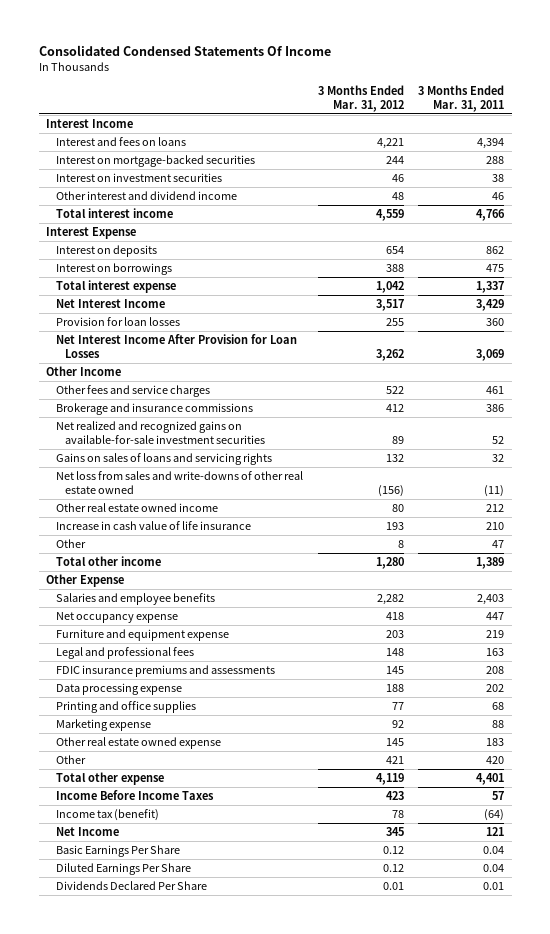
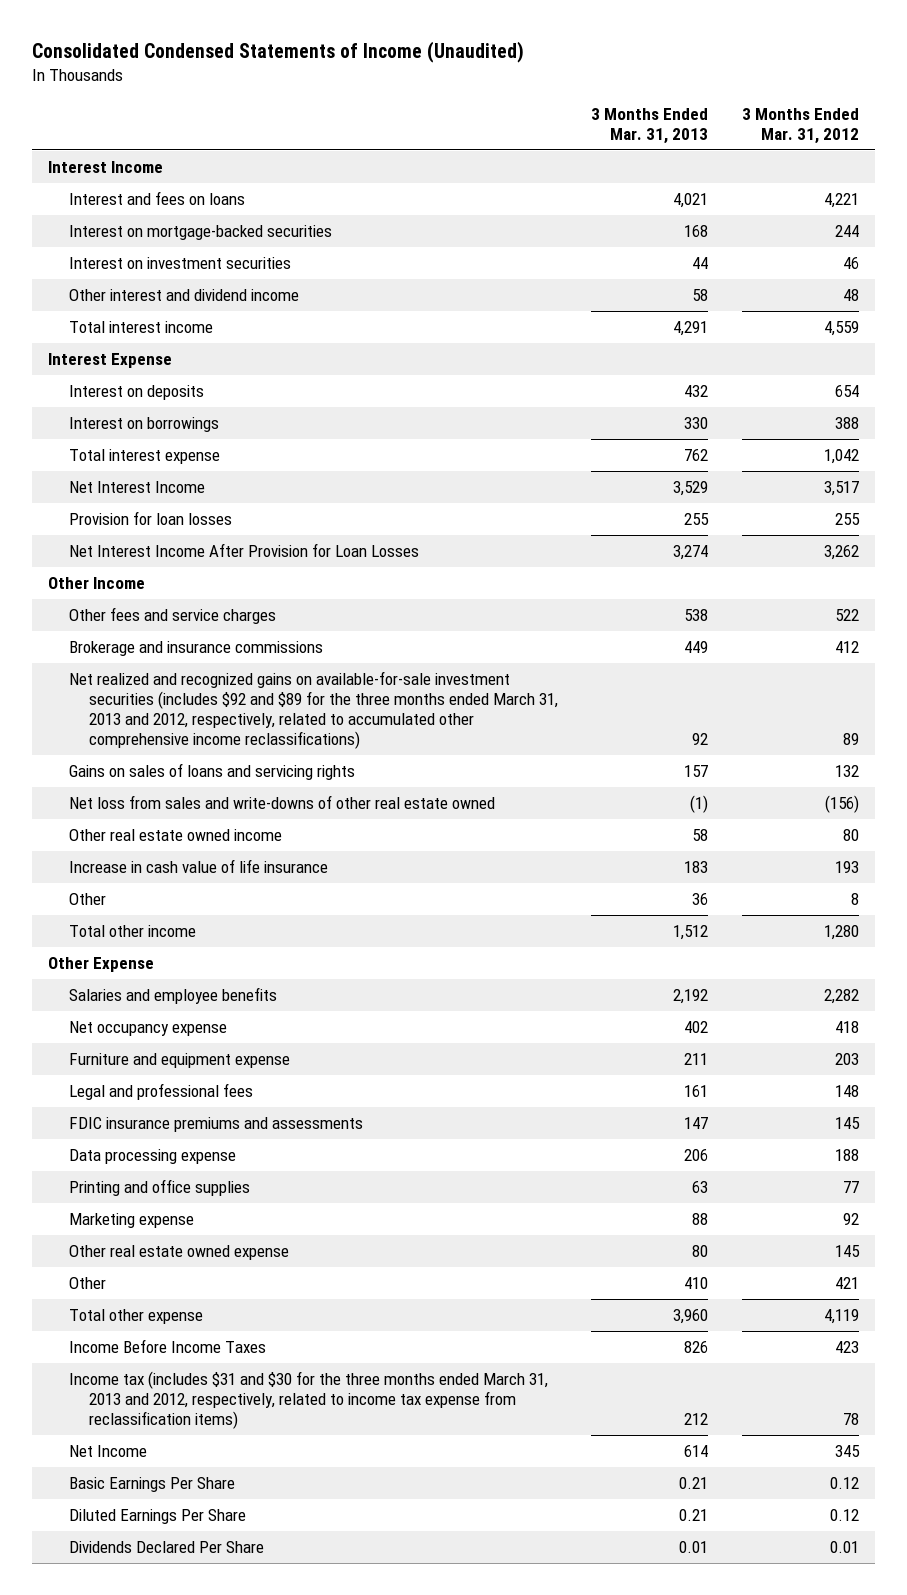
- Consolidated Condensed Statements Of Income
+ Consolidated Condensed Statements of Income (Unaudited)
- | 3 Months Ended Mar. 31, 2012 | 3 Months Ended Mar. 31, 2011
+ | 3 Months Ended Mar. 31, 2013 | 3 Months Ended Mar. 31, 2012
- Net realized and recognized gains on available-for-sale investment securities | 89 | 52
+ Net realized and recognized gains on available-for-sale investment securities (includes $92 and $89 for the three months ended March 31, 2013 and 2012, respectively, related to accumulated other comprehensive income reclassifications) | 92 | 89
- Income tax (benefit) | 78 | (64)
+ Income tax (includes $31 and $30 for the three months ended March 31, 2013 and 2012, respectively, related to income tax expense from reclassification items) | 212 | 78

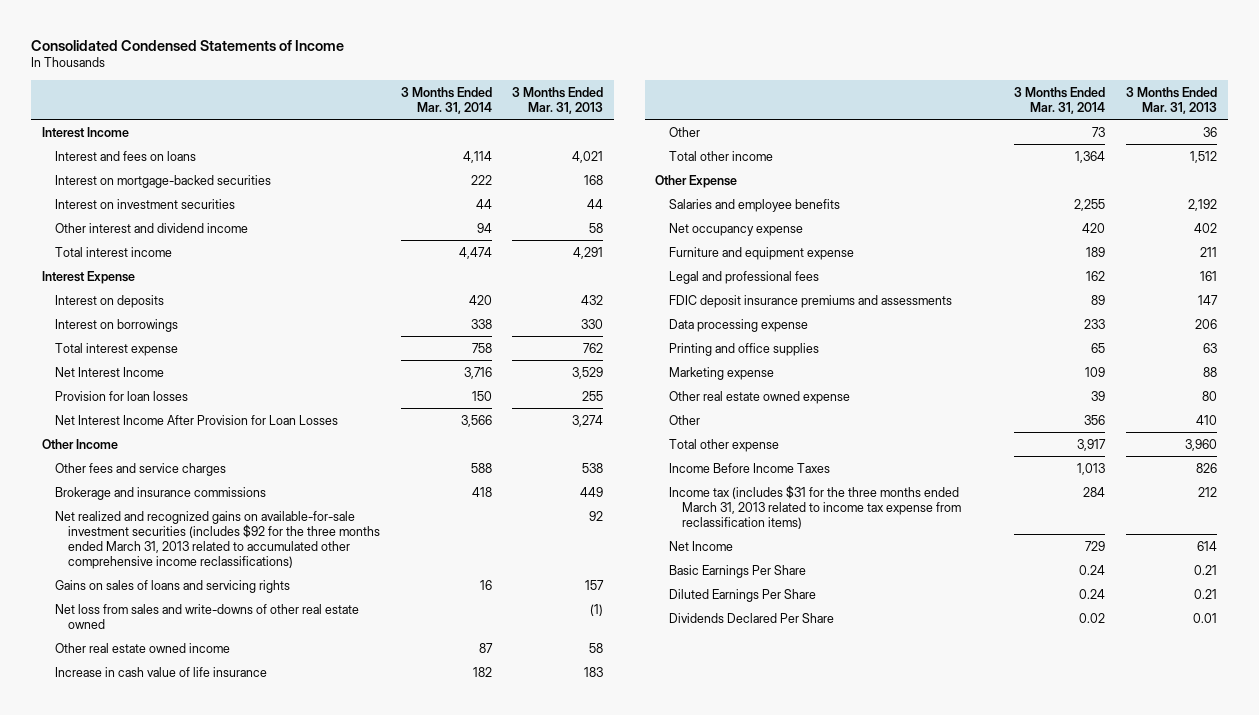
- Consolidated Condensed Statements of Income (Unaudited)
+ Consolidated Condensed Statements of Income
- | 3 Months Ended Mar. 31, 2013 | 3 Months Ended Mar. 31, 2012
+ | 3 Months Ended Mar. 31, 2014 | 3 Months Ended Mar. 31, 2013
- Net realized and recognized gains on available-for-sale investment securities (includes $92 and $89 for the three months ended March 31, 2013 and 2012, respectively, related to accumulated other comprehensive income reclassifications) | 92 | 89
+ Net realized and recognized gains on available-for-sale investment securities (includes $92 for the three months ended March 31, 2013 related to accumulated other comprehensive income reclassifications) | | 92
- FDIC insurance premiums and assessments | 147 | 145
+ FDIC deposit insurance premiums and assessments | 89 | 147
- Income tax (includes $31 and $30 for the three months ended March 31, 2013 and 2012, respectively, related to income tax expense from reclassification items) | 212 | 78
+ Income tax (includes $31 for the three months ended March 31, 2013 related to income tax expense from reclassification items) | 284 | 212

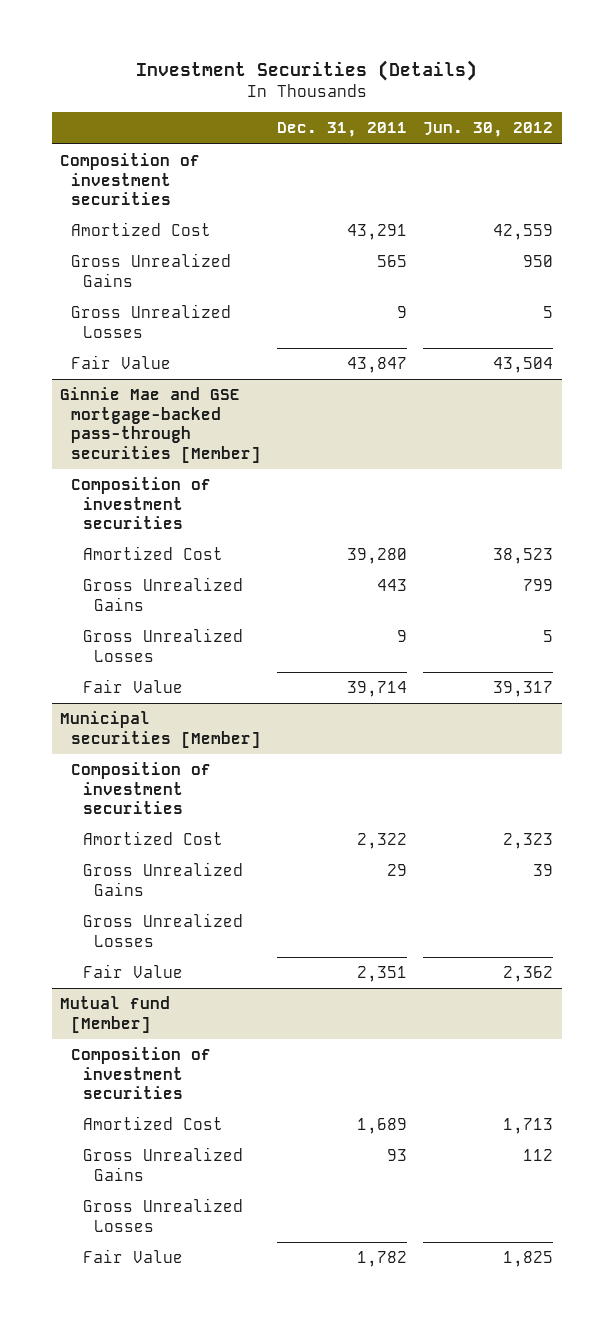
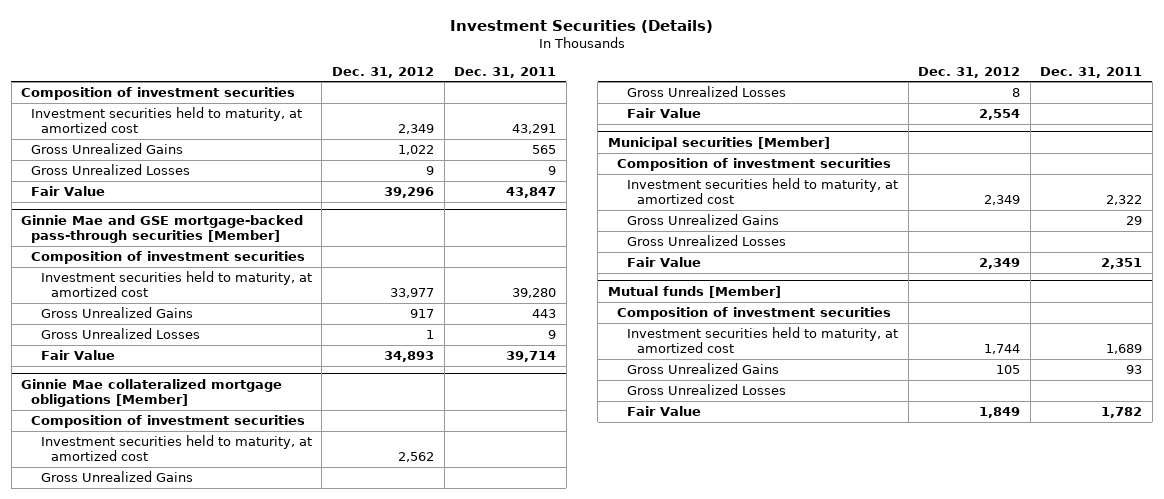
- | Dec. 31, 2011 | Jun. 30, 2012
+ | Dec. 31, 2012 | Dec. 31, 2011
- Amortized Cost | 43,291 | 42,559
+ Investment securities held to maturity, at amortized cost | 2,349 | 43,291
@ Ginnie Mae and GSE mortgage-backed pass-through securities [Member]
- Amortized Cost | 39,280 | 38,523
+ Investment securities held to maturity, at amortized cost | 33,977 | 39,280
+ Ginnie Mae collateralized mortgage obligations [Member]
+ Composition of investment securities
+ Investment securities held to maturity, at amortized cost | 2,562 |
+ Gross Unrealized Gains
+ Gross Unrealized Losses | 8 |
+ Fair Value | 2,554 |
@ Municipal securities [Member]
- Amortized Cost | 2,322 | 2,323
+ Investment securities held to maturity, at amortized cost | 2,349 | 2,322
- Mutual fund [Member]
+ Mutual funds [Member]
- Amortized Cost | 1,689 | 1,713
+ Investment securities held to maturity, at amortized cost | 1,744 | 1,689

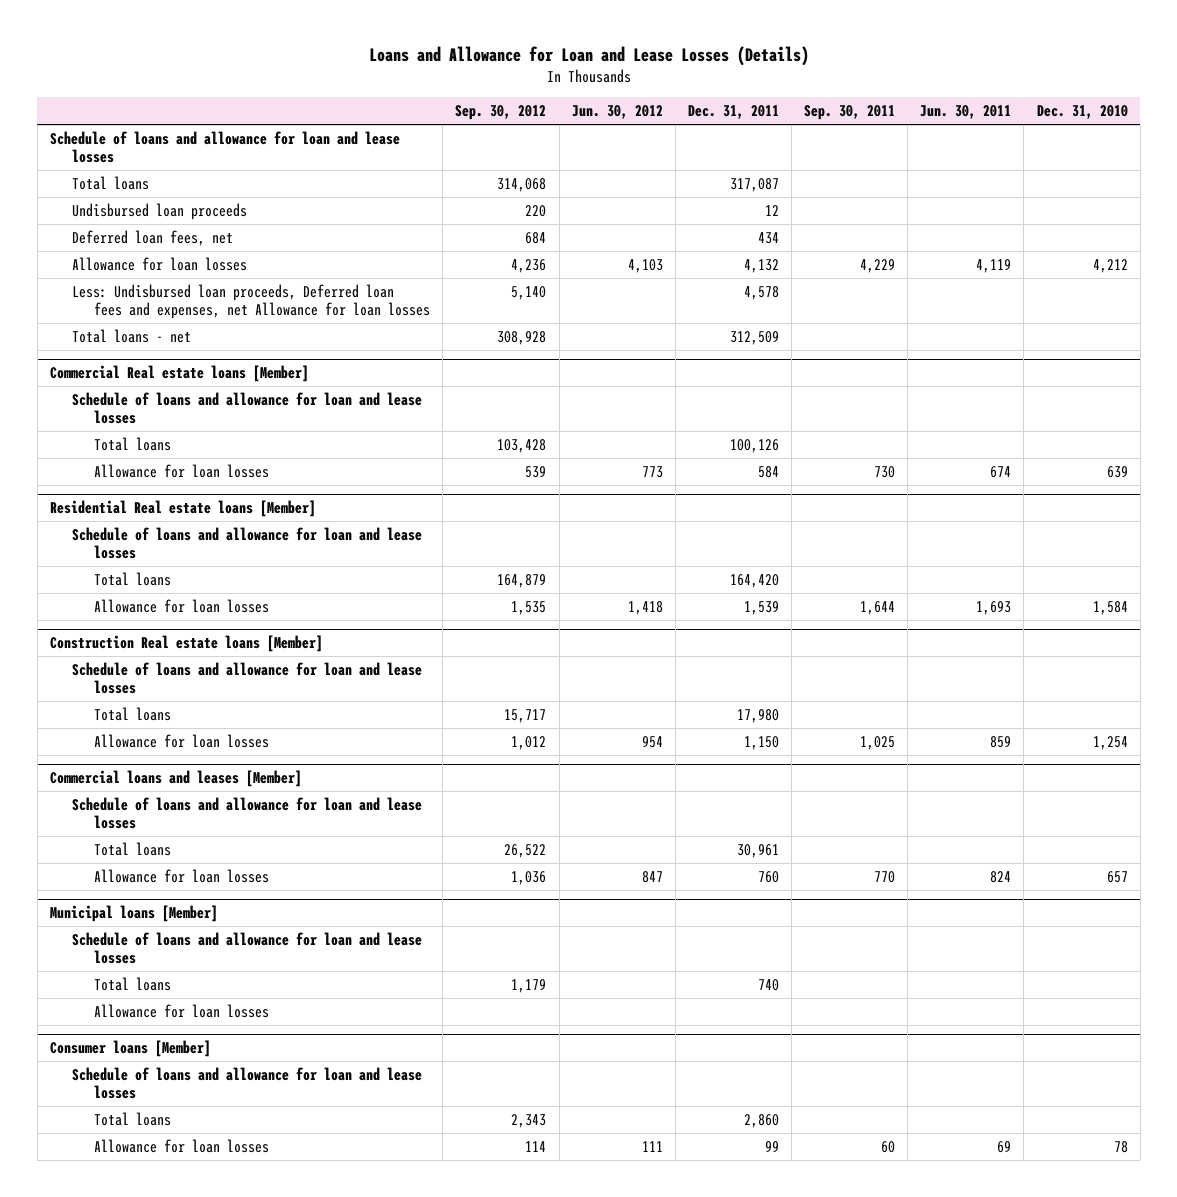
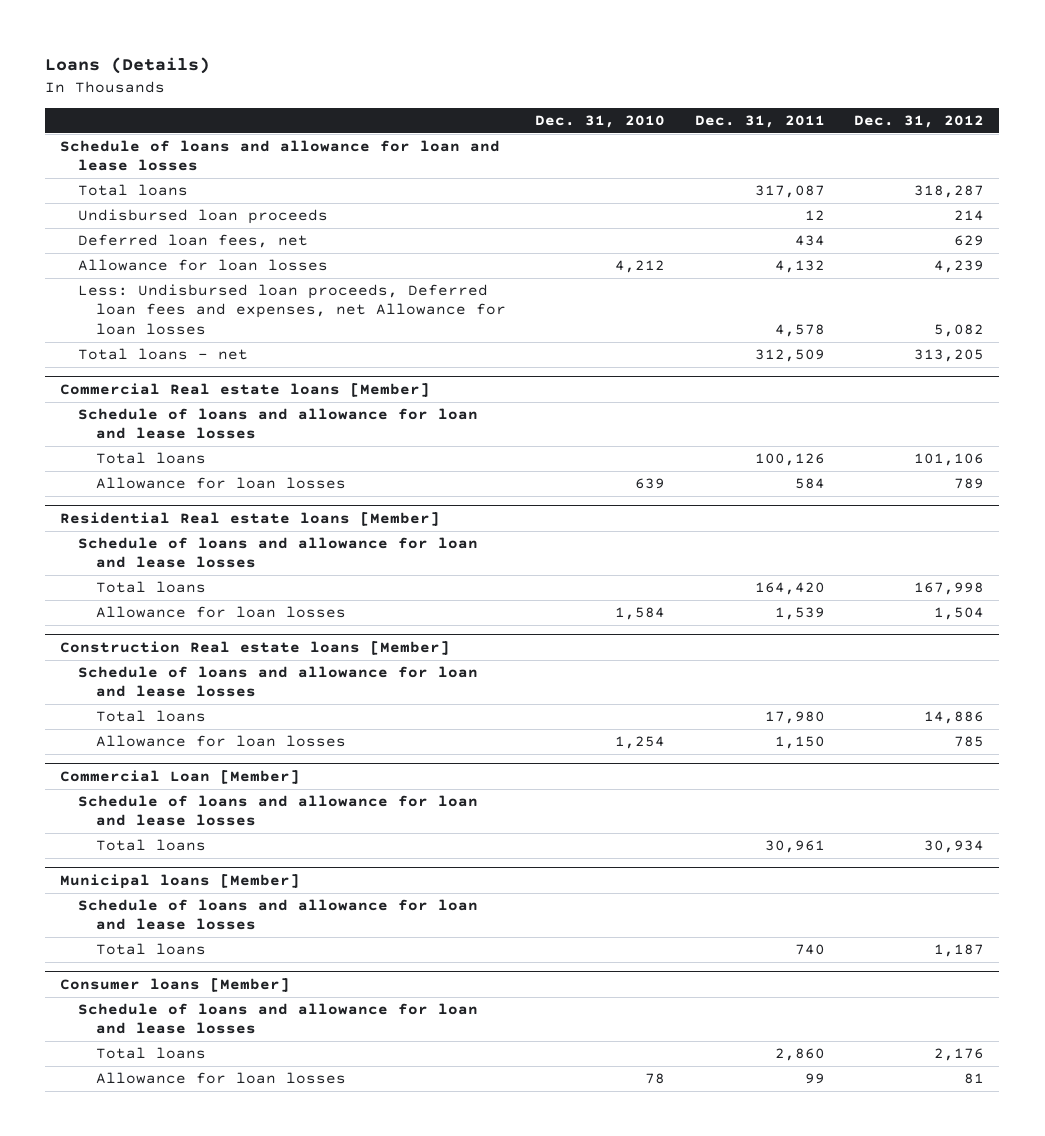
- Loans and Allowance for Loan and Lease Losses (Details)
+ Loans (Details)
- | Sep. 30, 2012 | Jun. 30, 2012 | Dec. 31, 2011 | Sep. 30, 2011 | Jun. 30, 2011 | Dec. 31, 2010
+ | Dec. 31, 2010 | Dec. 31, 2011 | Dec. 31, 2012
- Commercial loans and leases [Member]
+ Commercial Loan [Member]
- Allowance for loan losses | 1,036 | 847 | 760 | 770 | 824 | 657
@ Municipal loans [Member]
- Allowance for loan losses

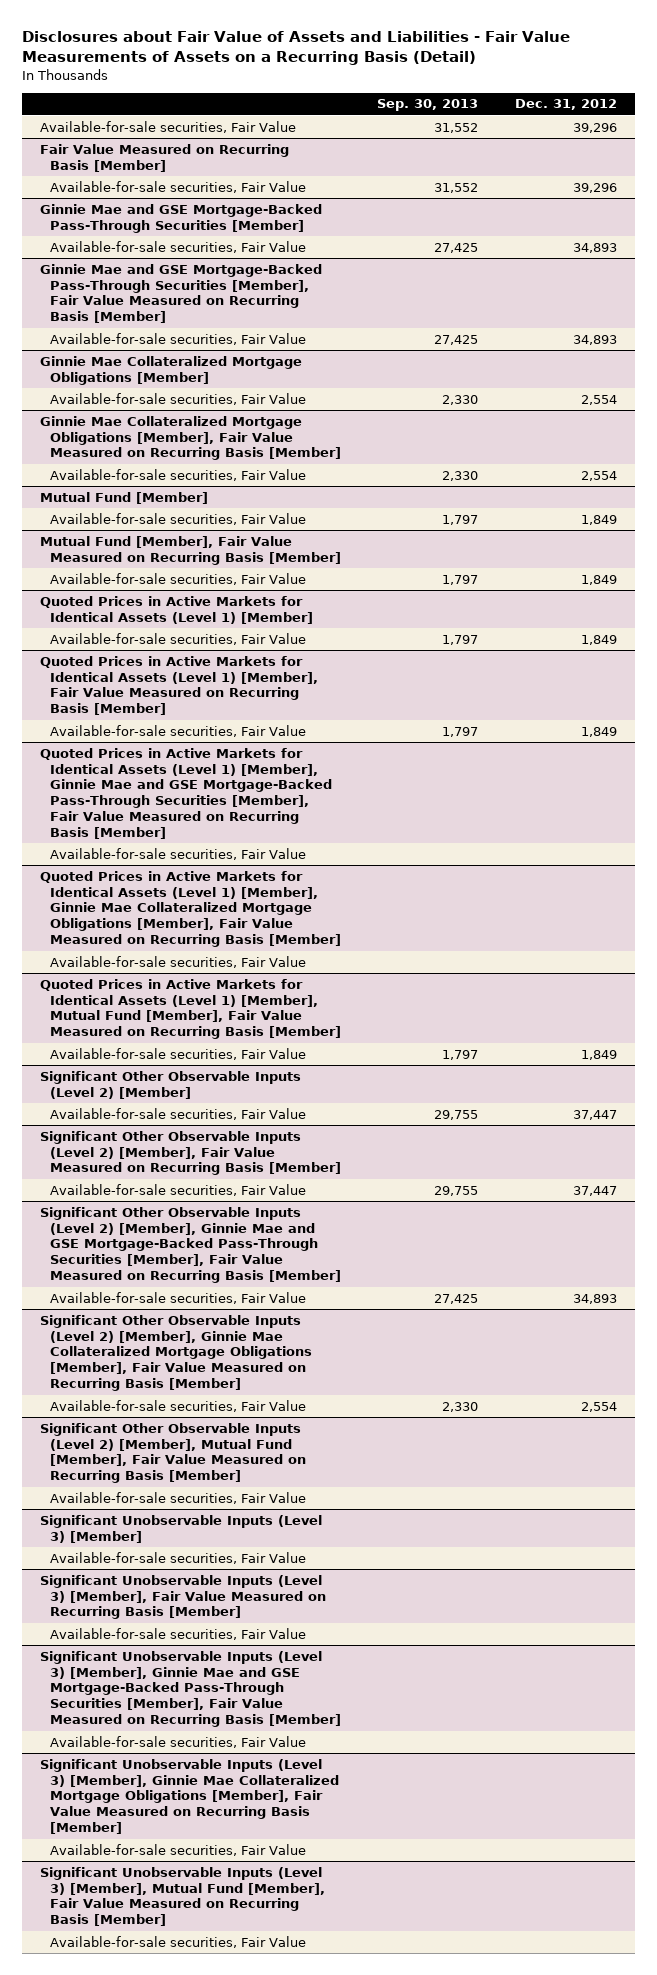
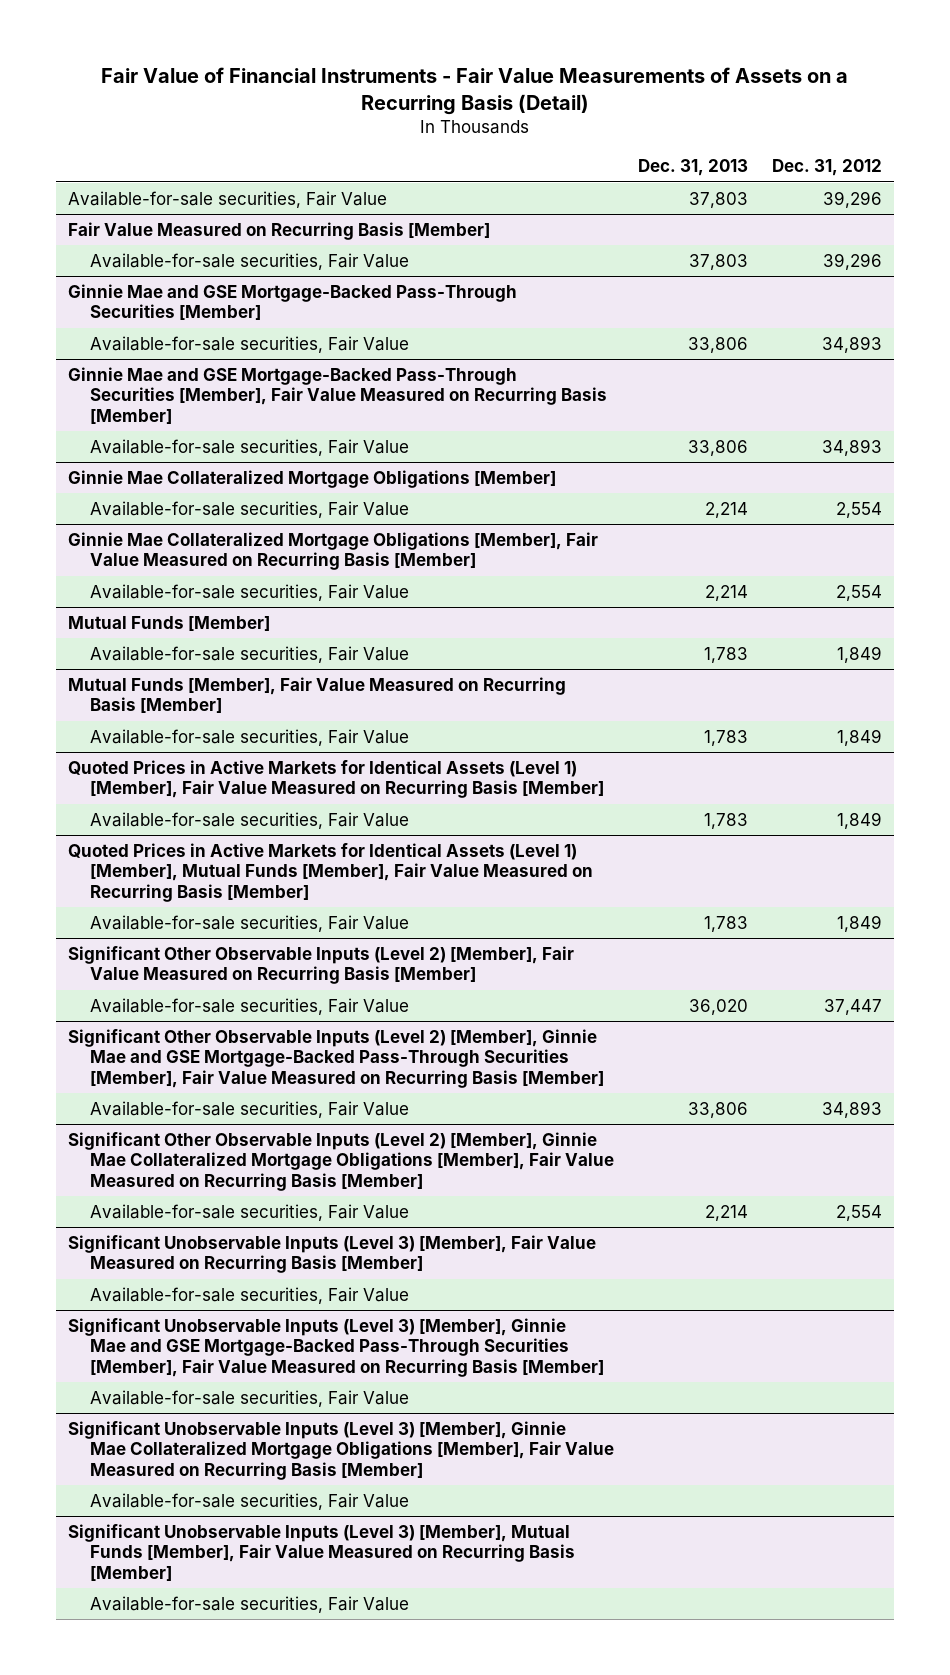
- Disclosures about Fair Value of Assets and Liabilities - Fair Value Measurements of Assets on a Recurring Basis (Detail)
+ Fair Value of Financial Instruments - Fair Value Measurements of Assets on a Recurring Basis (Detail)
- | Sep. 30, 2013 | Dec. 31, 2012
+ | Dec. 31, 2013 | Dec. 31, 2012
- Mutual Fund [Member]
- Available-for-sale securities, Fair Value | 1,797 | 1,849
- Mutual Fund [Member], Fair Value Measured on Recurring Basis [Member]
+ Mutual Funds [Member]
- Quoted Prices in Active Markets for Identical Assets (Level 1) [Member]
+ Mutual Funds [Member], Fair Value Measured on Recurring Basis [Member]
- Quoted Prices in Active Markets for Identical Assets (Level 1) [Member], Ginnie Mae and GSE Mortgage-Backed Pass-Through Securities [Member], Fair Value Measured on Recurring Basis [Member]
- Available-for-sale securities, Fair Value
- Quoted Prices in Active Markets for Identical Assets (Level 1) [Member], Ginnie Mae Collateralized Mortgage Obligations [Member], Fair Value Measured on Recurring Basis [Member]
- Available-for-sale securities, Fair Value
- Quoted Prices in Active Markets for Identical Assets (Level 1) [Member], Mutual Fund [Member], Fair Value Measured on Recurring Basis [Member]
+ Quoted Prices in Active Markets for Identical Assets (Level 1) [Member], Mutual Funds [Member], Fair Value Measured on Recurring Basis [Member]
- Significant Other Observable Inputs (Level 2) [Member]
- Available-for-sale securities, Fair Value | 29,755 | 37,447
- Significant Other Observable Inputs (Level 2) [Member], Mutual Fund [Member], Fair Value Measured on Recurring Basis [Member]
- Available-for-sale securities, Fair Value
- Significant Unobservable Inputs (Level 3) [Member]
- Available-for-sale securities, Fair Value
- Significant Unobservable Inputs (Level 3) [Member], Mutual Fund [Member], Fair Value Measured on Recurring Basis [Member]
+ Significant Unobservable Inputs (Level 3) [Member], Mutual Funds [Member], Fair Value Measured on Recurring Basis [Member]

